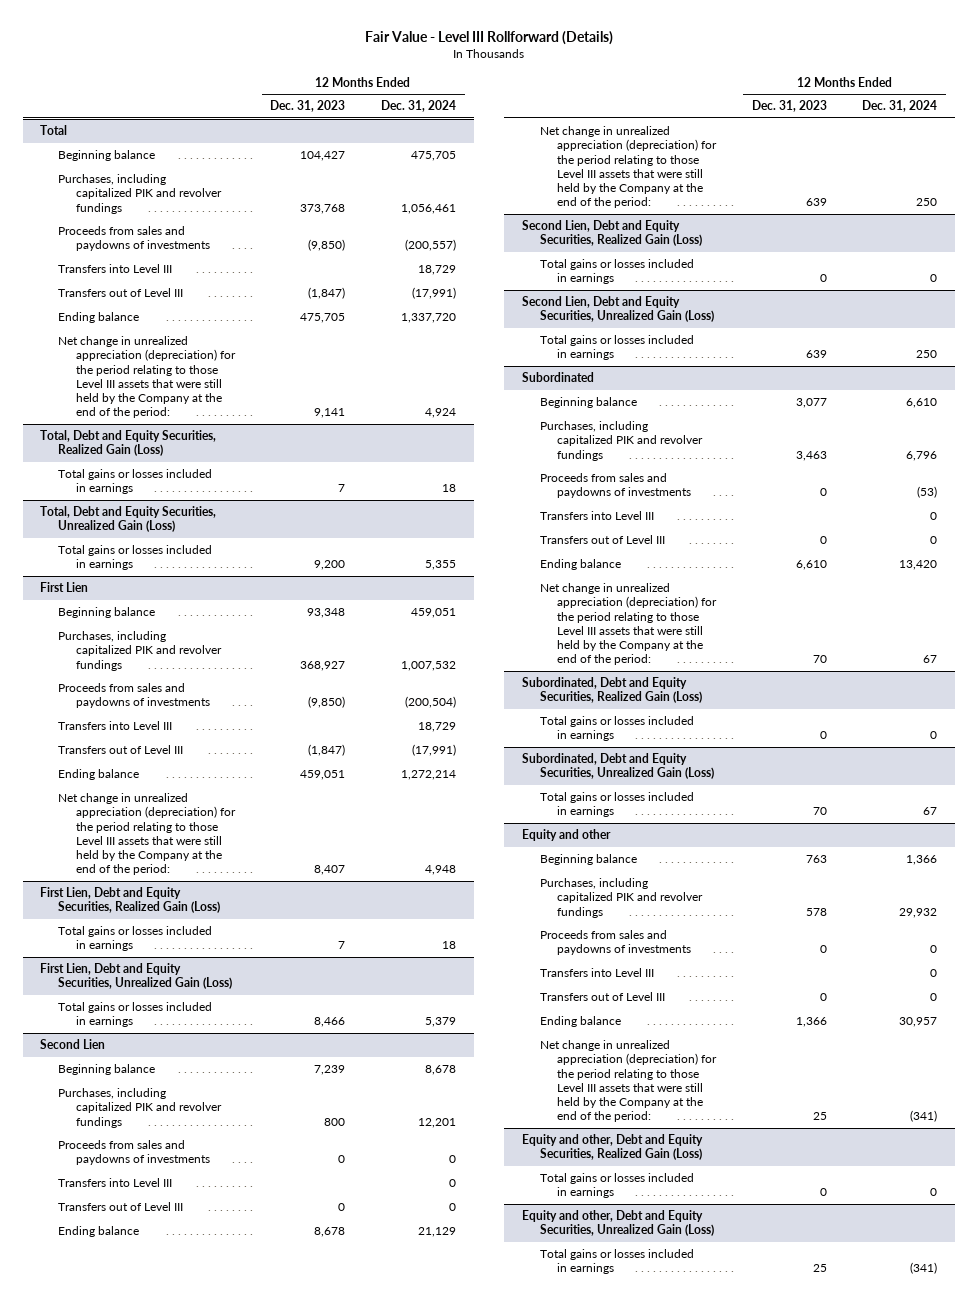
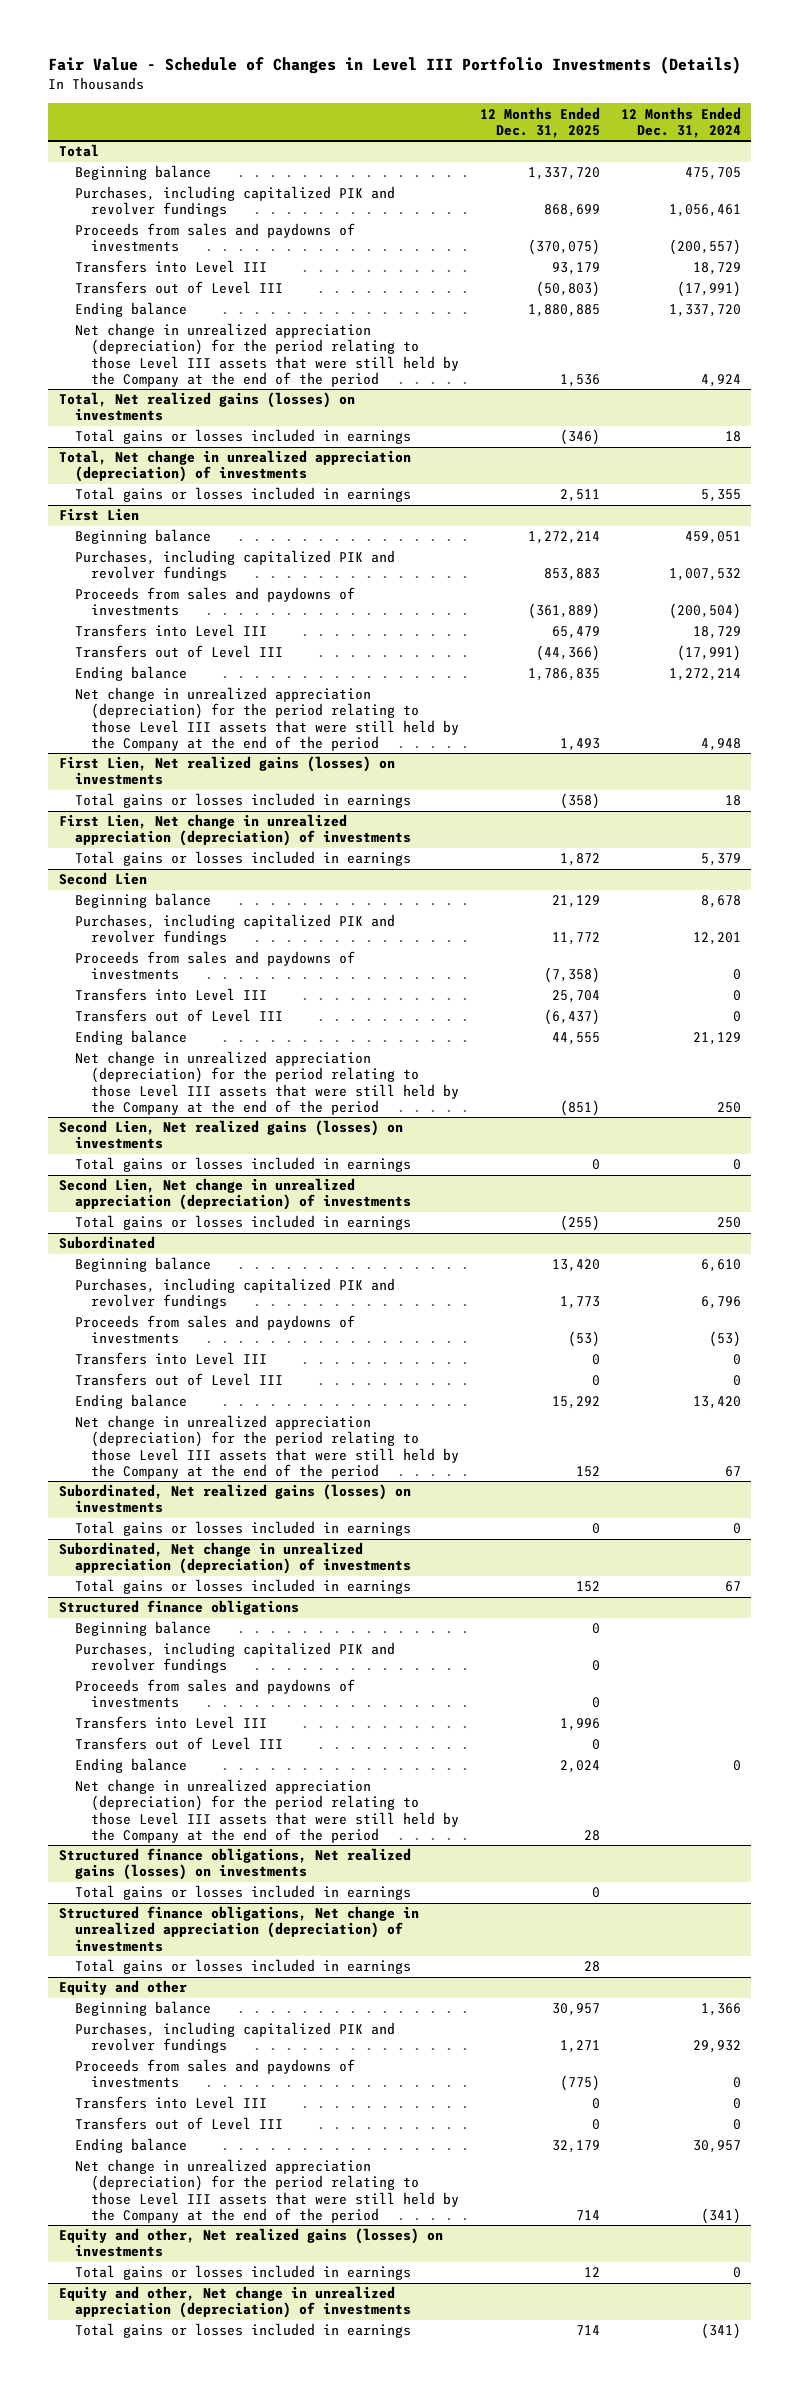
- Fair Value - Level III Rollforward (Details)
+ Fair Value - Schedule of Changes in Level III Portfolio Investments (Details)
- | 12 Months Ended Dec. 31, 2023 | 12 Months Ended Dec. 31, 2024
+ | 12 Months Ended Dec. 31, 2025 | 12 Months Ended Dec. 31, 2024
@ Total
- Net change in unrealized appreciation (depreciation) for the period relating to those Level III assets that were still held by the Company at the end of the period: | 9,141 | 4,924
- Total, Debt and Equity Securities, Realized Gain (Loss)
@ Total
+ Net change in unrealized appreciation (depreciation) for the period relating to those Level III assets that were still held by the Company at the end of the period | 1,536 | 4,924
+ Total, Net realized gains (losses) on investments
- Total, Debt and Equity Securities, Unrealized Gain (Loss)
+ Total, Net change in unrealized appreciation (depreciation) of investments
@ First Lien
- Net change in unrealized appreciation (depreciation) for the period relating to those Level III assets that were still held by the Company at the end of the period: | 8,407 | 4,948
- First Lien, Debt and Equity Securities, Realized Gain (Loss)
@ First Lien
+ Net change in unrealized appreciation (depreciation) for the period relating to those Level III assets that were still held by the Company at the end of the period | 1,493 | 4,948
+ First Lien, Net realized gains (losses) on investments
- First Lien, Debt and Equity Securities, Unrealized Gain (Loss)
+ First Lien, Net change in unrealized appreciation (depreciation) of investments
@ Second Lien
- Net change in unrealized appreciation (depreciation) for the period relating to those Level III assets that were still held by the Company at the end of the period: | 639 | 250
- Second Lien, Debt and Equity Securities, Realized Gain (Loss)
@ Second Lien
+ Net change in unrealized appreciation (depreciation) for the period relating to those Level III assets that were still held by the Company at the end of the period | (851) | 250
+ Second Lien, Net realized gains (losses) on investments
- Second Lien, Debt and Equity Securities, Unrealized Gain (Loss)
+ Second Lien, Net change in unrealized appreciation (depreciation) of investments
@ Subordinated
- Net change in unrealized appreciation (depreciation) for the period relating to those Level III assets that were still held by the Company at the end of the period: | 70 | 67
- Subordinated, Debt and Equity Securities, Realized Gain (Loss)
@ Subordinated
+ Net change in unrealized appreciation (depreciation) for the period relating to those Level III assets that were still held by the Company at the end of the period | 152 | 67
+ Subordinated, Net realized gains (losses) on investments
- Subordinated, Debt and Equity Securities, Unrealized Gain (Loss)
+ Subordinated, Net change in unrealized appreciation (depreciation) of investments
+ Structured finance obligations
+ Beginning balance | 0 |
+ Purchases, including capitalized PIK and revolver fundings | 0 |
+ Proceeds from sales and paydowns of investments | 0 |
+ Transfers into Level III | 1,996 |
+ Transfers out of Level III | 0 |
+ Ending balance | 2,024 | 0
+ Net change in unrealized appreciation (depreciation) for the period relating to those Level III assets that were still held by the Company at the end of the period | 28 |
+ Structured finance obligations, Net realized gains (losses) on investments
+ Total gains or losses included in earnings | 0 |
+ Structured finance obligations, Net change in unrealized appreciation (depreciation) of investments
+ Total gains or losses included in earnings | 28 |
@ Equity and other
- Net change in unrealized appreciation (depreciation) for the period relating to those Level III assets that were still held by the Company at the end of the period: | 25 | (341)
- Equity and other, Debt and Equity Securities, Realized Gain (Loss)
@ Equity and other
+ Net change in unrealized appreciation (depreciation) for the period relating to those Level III assets that were still held by the Company at the end of the period | 714 | (341)
+ Equity and other, Net realized gains (losses) on investments
- Equity and other, Debt and Equity Securities, Unrealized Gain (Loss)
+ Equity and other, Net change in unrealized appreciation (depreciation) of investments

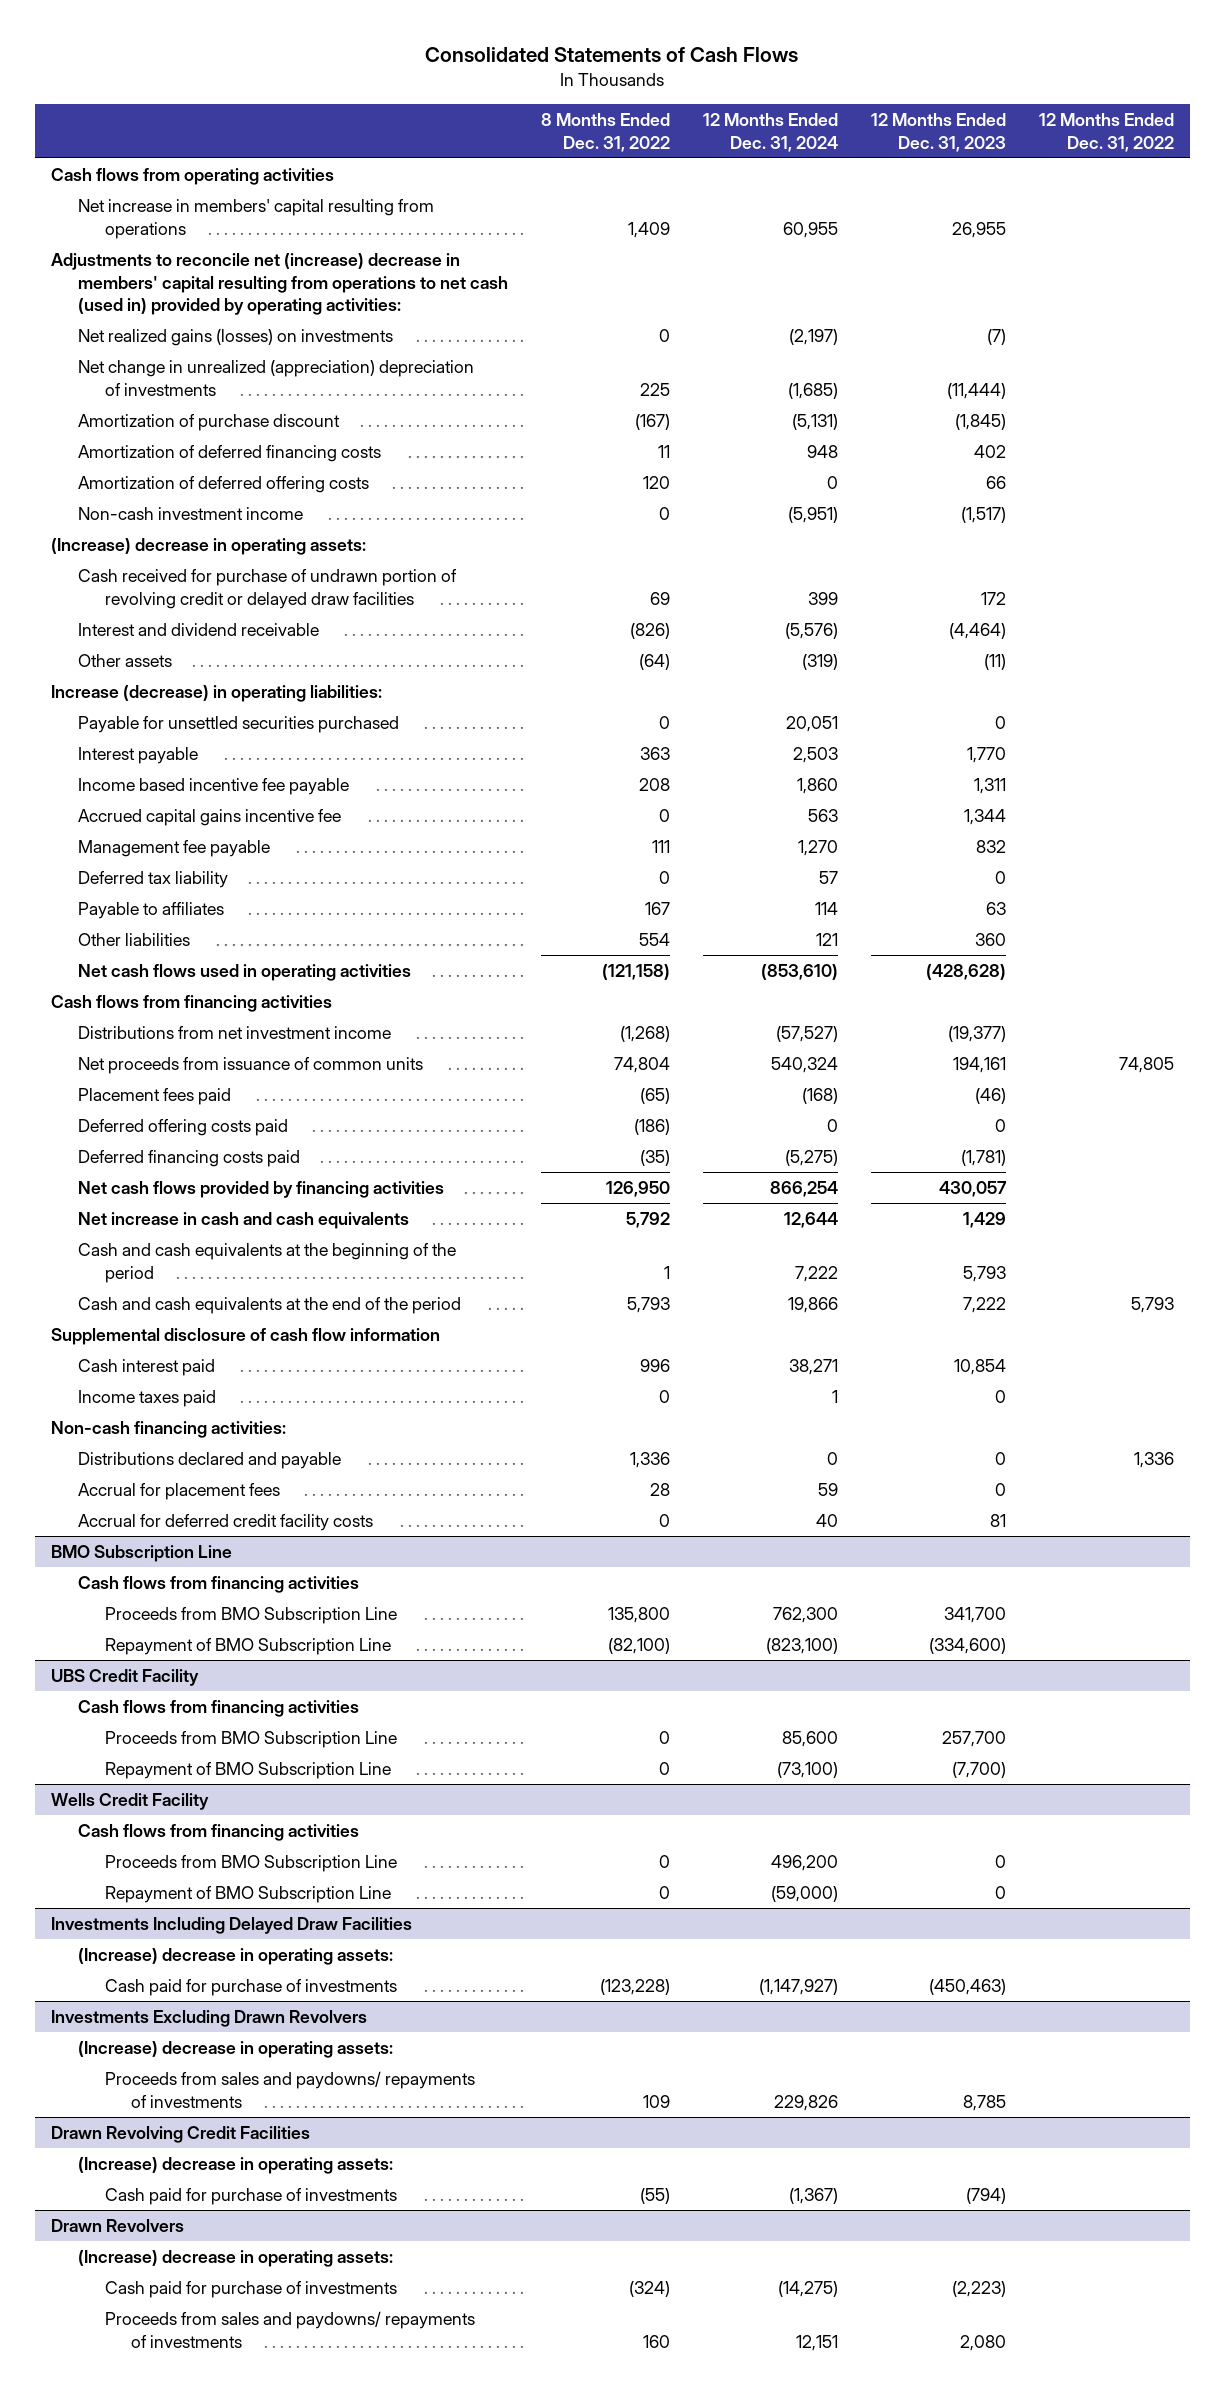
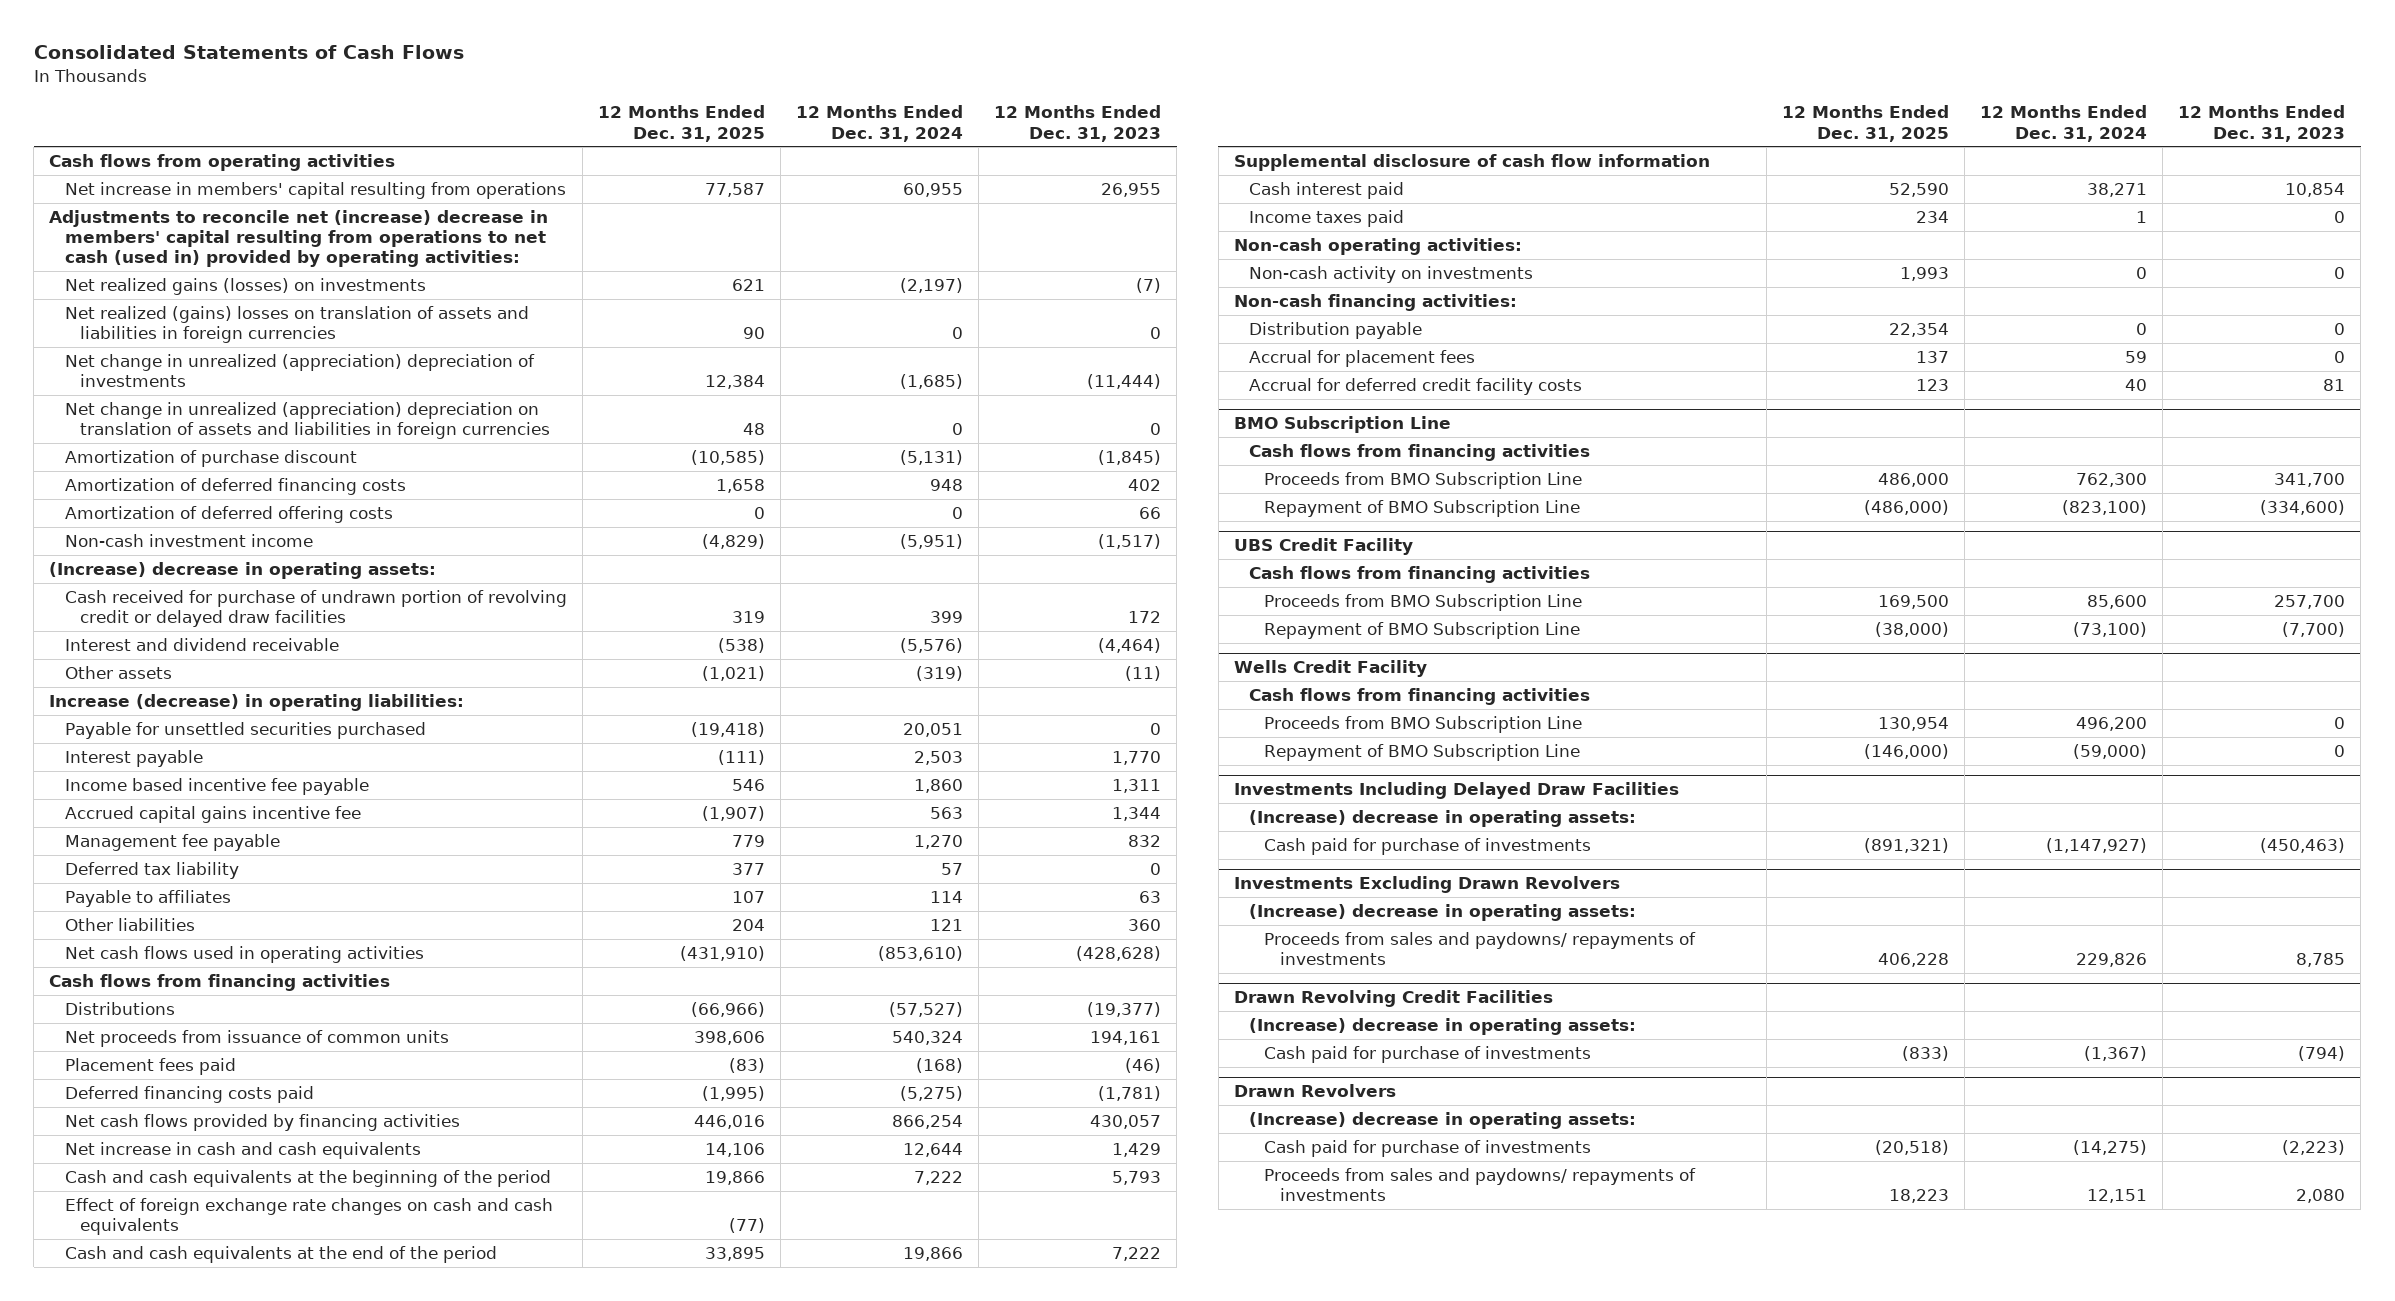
- | 8 Months Ended Dec. 31, 2022 | 12 Months Ended Dec. 31, 2024 | 12 Months Ended Dec. 31, 2023 | 12 Months Ended Dec. 31, 2022
+ | 12 Months Ended Dec. 31, 2025 | 12 Months Ended Dec. 31, 2024 | 12 Months Ended Dec. 31, 2023
+ Net realized (gains) losses on translation of assets and liabilities in foreign currencies | 90 | 0 | 0
+ Net change in unrealized (appreciation) depreciation on translation of assets and liabilities in foreign currencies | 48 | 0 | 0
- Distributions from net investment income | (1,268) | (57,527) | (19,377) |
+ Distributions | (66,966) | (57,527) | (19,377)
- Deferred offering costs paid | (186) | 0 | 0 |
+ Effect of foreign exchange rate changes on cash and cash equivalents | (77) | |
+ Non-cash operating activities:
+ Non-cash activity on investments | 1,993 | 0 | 0
- Distributions declared and payable | 1,336 | 0 | 0 | 1,336
+ Distribution payable | 22,354 | 0 | 0

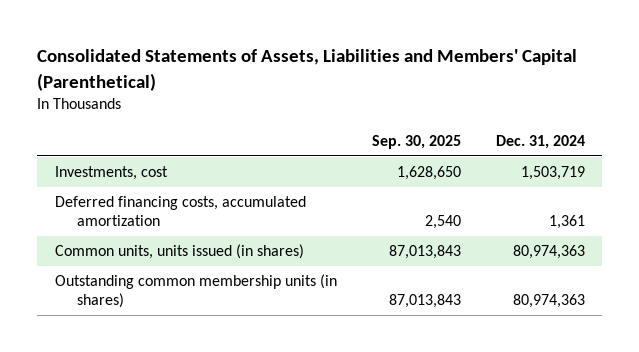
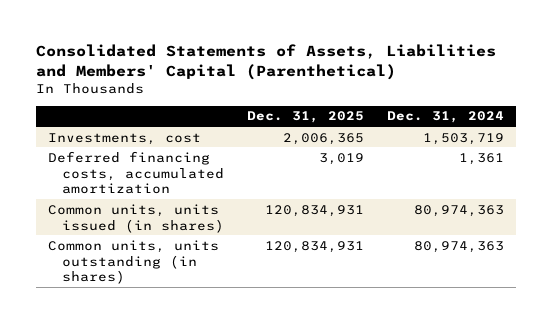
- | Sep. 30, 2025 | Dec. 31, 2024
+ | Dec. 31, 2025 | Dec. 31, 2024
- Outstanding common membership units (in shares) | 87,013,843 | 80,974,363
+ Common units, units outstanding (in shares) | 120,834,931 | 80,974,363

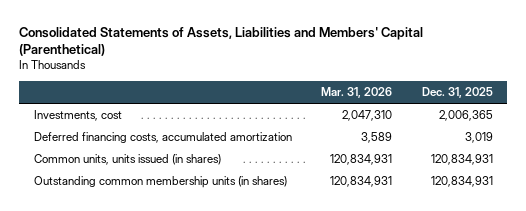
- | Dec. 31, 2025 | Dec. 31, 2024
+ | Mar. 31, 2026 | Dec. 31, 2025
- Common units, units outstanding (in shares) | 120,834,931 | 80,974,363
+ Outstanding common membership units (in shares) | 120,834,931 | 120,834,931

